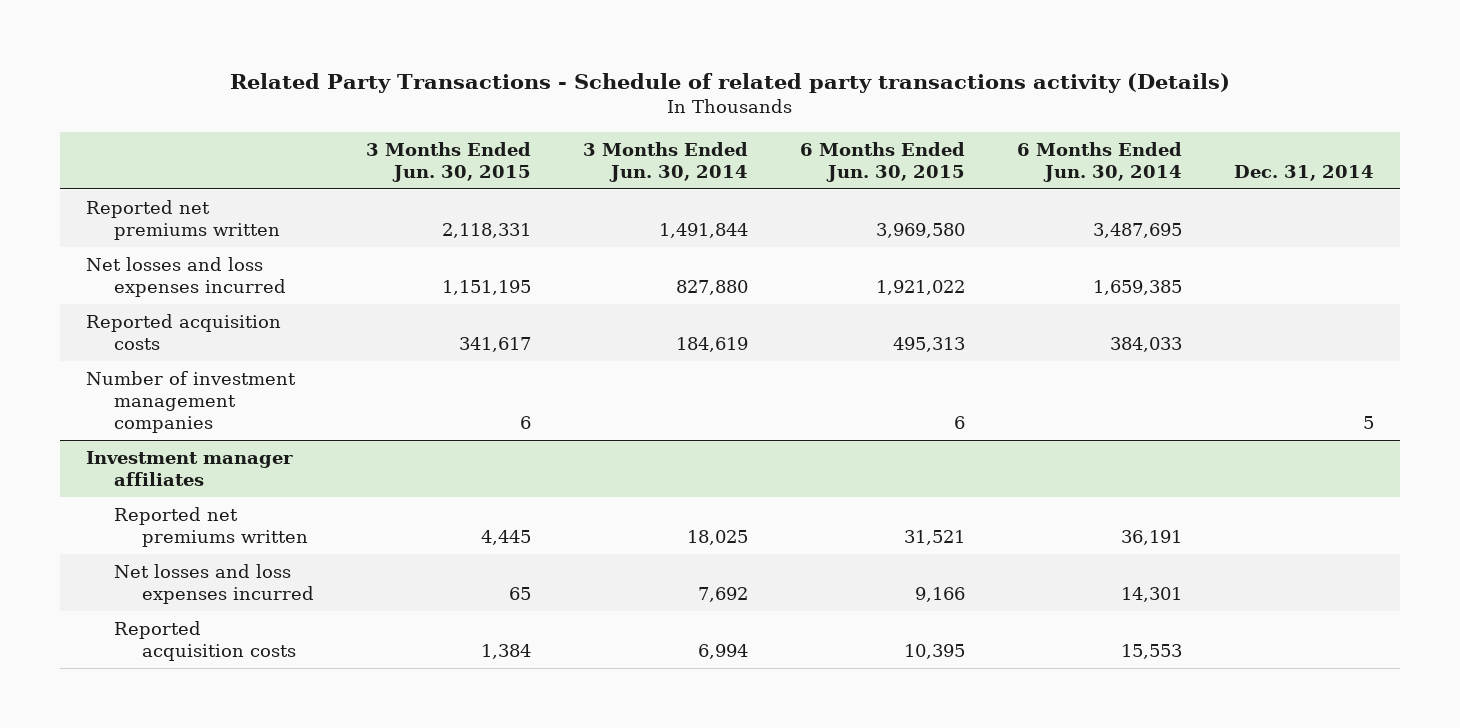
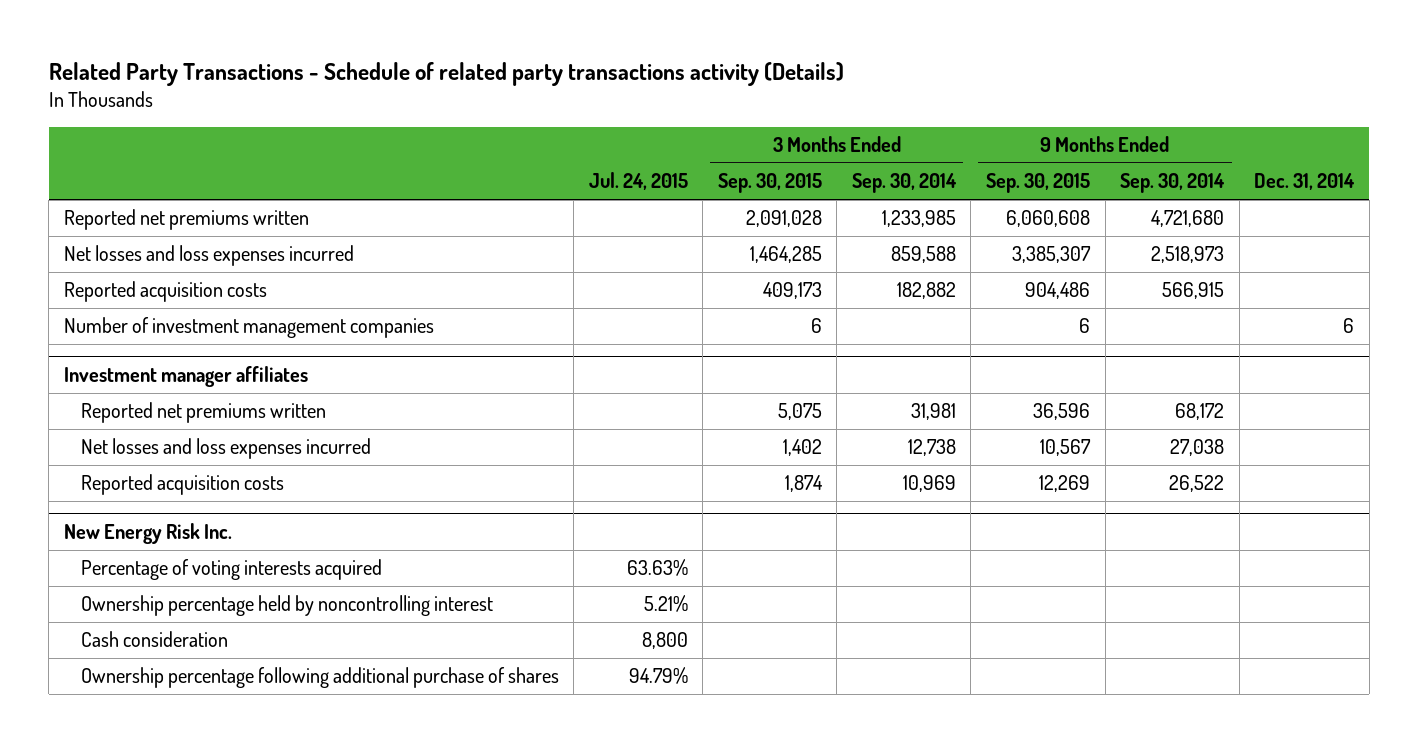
- | 3 Months Ended Jun. 30, 2015 | 3 Months Ended Jun. 30, 2014 | 6 Months Ended Jun. 30, 2015 | 6 Months Ended Jun. 30, 2014 | Dec. 31, 2014
+ | Jul. 24, 2015 | 3 Months Ended Sep. 30, 2015 | 3 Months Ended Sep. 30, 2014 | 9 Months Ended Sep. 30, 2015 | 9 Months Ended Sep. 30, 2014 | Dec. 31, 2014
- Number of investment management companies | 6 | | 6 | | 5
+ Number of investment management companies | | 6 | | 6 | | 6
+ New Energy Risk Inc.
+ Percentage of voting interests acquired | 63.63% | | | | |
+ Ownership percentage held by noncontrolling interest | 5.21% | | | | |
+ Cash consideration | 8,800 | | | | |
+ Ownership percentage following additional purchase of shares | 94.79% | | | | |

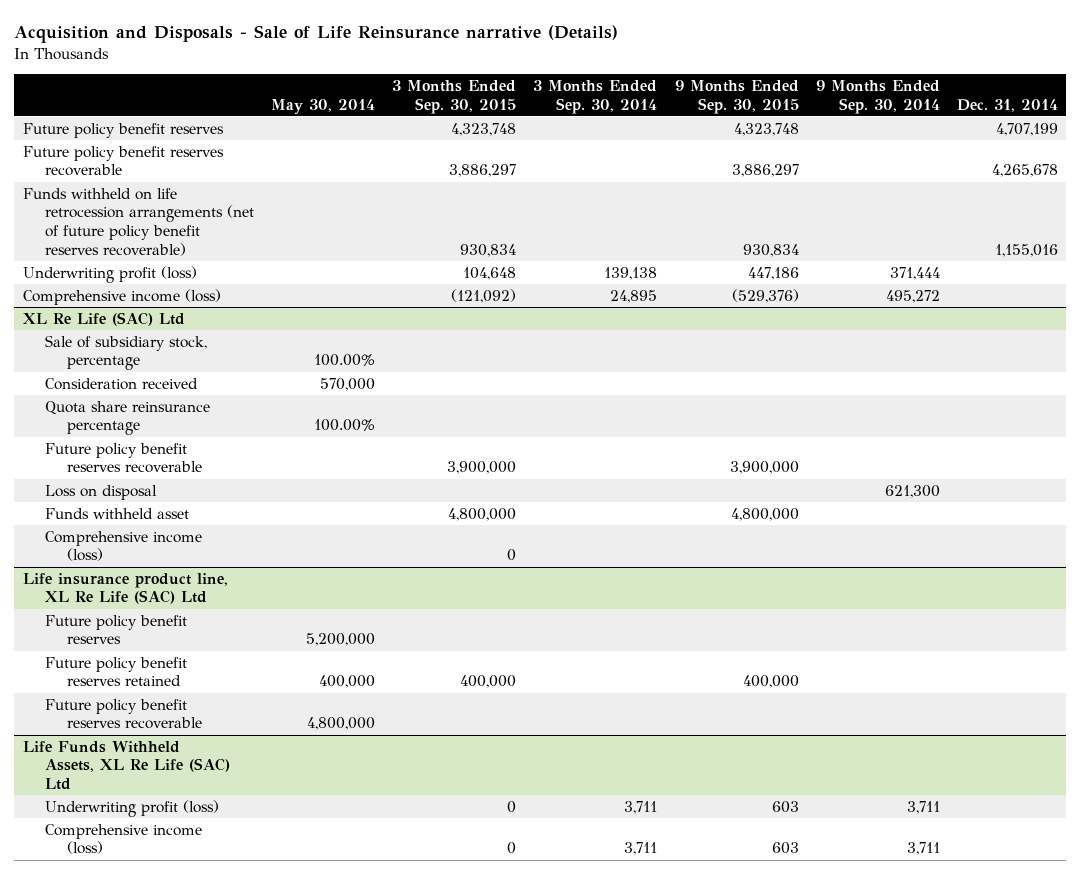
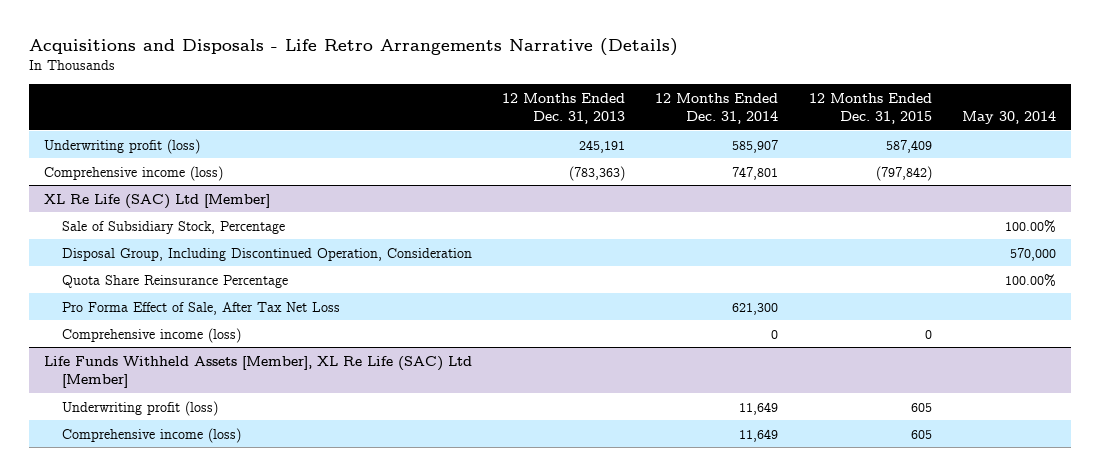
- Acquisition and Disposals - Sale of Life Reinsurance narrative (Details)
+ Acquisitions and Disposals - Life Retro Arrangements Narrative (Details)
- | May 30, 2014 | 3 Months Ended Sep. 30, 2015 | 3 Months Ended Sep. 30, 2014 | 9 Months Ended Sep. 30, 2015 | 9 Months Ended Sep. 30, 2014 | Dec. 31, 2014
+ | 12 Months Ended Dec. 31, 2013 | 12 Months Ended Dec. 31, 2014 | 12 Months Ended Dec. 31, 2015 | May 30, 2014
- Future policy benefit reserves | | 4,323,748 | | 4,323,748 | | 4,707,199
- Future policy benefit reserves recoverable | | 3,886,297 | | 3,886,297 | | 4,265,678
- Funds withheld on life retrocession arrangements (net of future policy benefit reserves recoverable) | | 930,834 | | 930,834 | | 1,155,016
- XL Re Life (SAC) Ltd
- Sale of subsidiary stock, percentage | 100.00% | | | | |
- Consideration received | 570,000 | | | | |
- Quota share reinsurance percentage | 100.00% | | | | |
- Future policy benefit reserves recoverable | | 3,900,000 | | 3,900,000 | |
- Loss on disposal | | | | | 621,300 |
- Funds withheld asset | | 4,800,000 | | 4,800,000 | |
+ XL Re Life (SAC) Ltd [Member]
+ Sale of Subsidiary Stock, Percentage | | | | 100.00%
+ Disposal Group, Including Discontinued Operation, Consideration | | | | 570,000
+ Quota Share Reinsurance Percentage | | | | 100.00%
+ Pro Forma Effect of Sale, After Tax Net Loss | | 621,300 | |
- Life insurance product line, XL Re Life (SAC) Ltd
- Future policy benefit reserves | 5,200,000 | | | | |
- Future policy benefit reserves retained | 400,000 | 400,000 | | 400,000 | |
- Future policy benefit reserves recoverable | 4,800,000 | | | | |
- Life Funds Withheld Assets, XL Re Life (SAC) Ltd
+ Life Funds Withheld Assets [Member], XL Re Life (SAC) Ltd [Member]

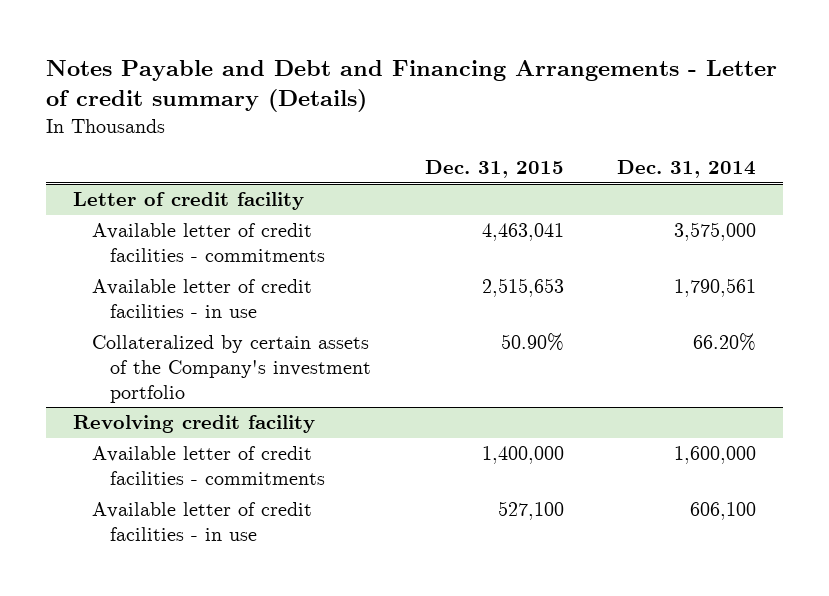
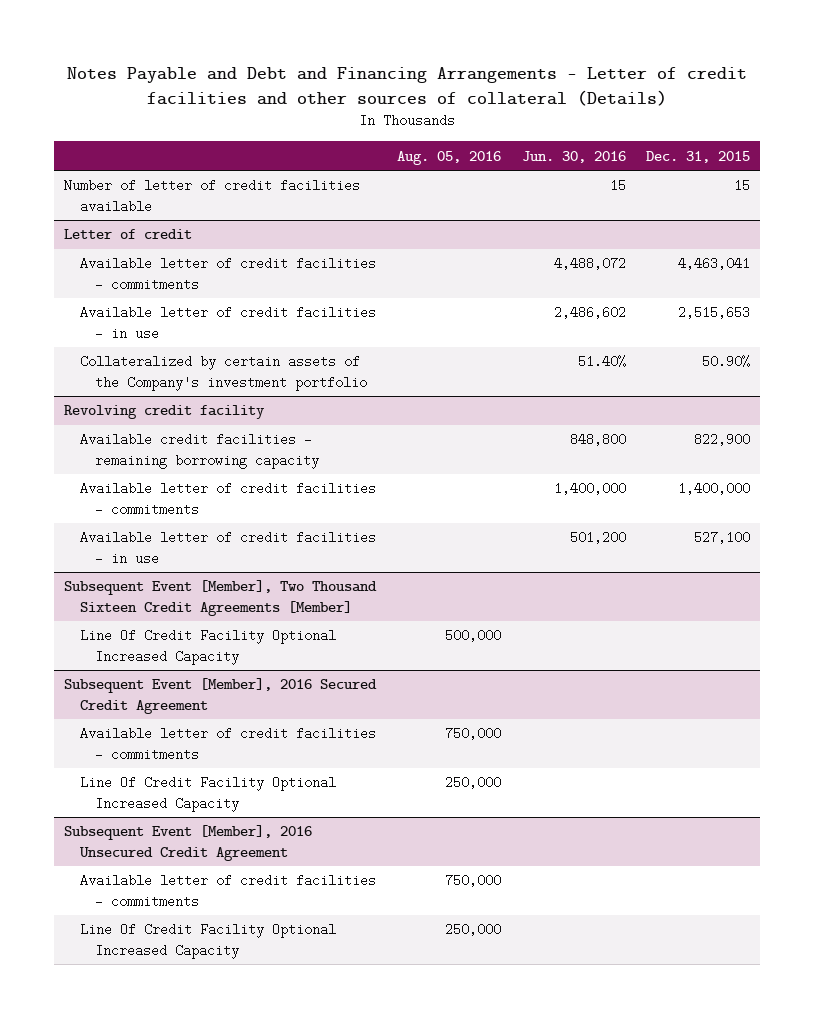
- Notes Payable and Debt and Financing Arrangements - Letter of credit summary (Details)
+ Notes Payable and Debt and Financing Arrangements - Letter of credit facilities and other sources of collateral (Details)
- | Dec. 31, 2015 | Dec. 31, 2014
+ | Aug. 05, 2016 | Jun. 30, 2016 | Dec. 31, 2015
- Letter of credit facility
+ Number of letter of credit facilities available | | 15 | 15
+ Letter of credit
@ Revolving credit facility
+ Available credit facilities - remaining borrowing capacity | | 848,800 | 822,900
+ Subsequent Event [Member], Two Thousand Sixteen Credit Agreements [Member]
+ Line Of Credit Facility Optional Increased Capacity | 500,000 | |
+ Subsequent Event [Member], 2016 Secured Credit Agreement
+ Available letter of credit facilities - commitments | 750,000 | |
+ Line Of Credit Facility Optional Increased Capacity | 250,000 | |
+ Subsequent Event [Member], 2016 Unsecured Credit Agreement
+ Available letter of credit facilities - commitments | 750,000 | |
+ Line Of Credit Facility Optional Increased Capacity | 250,000 | |

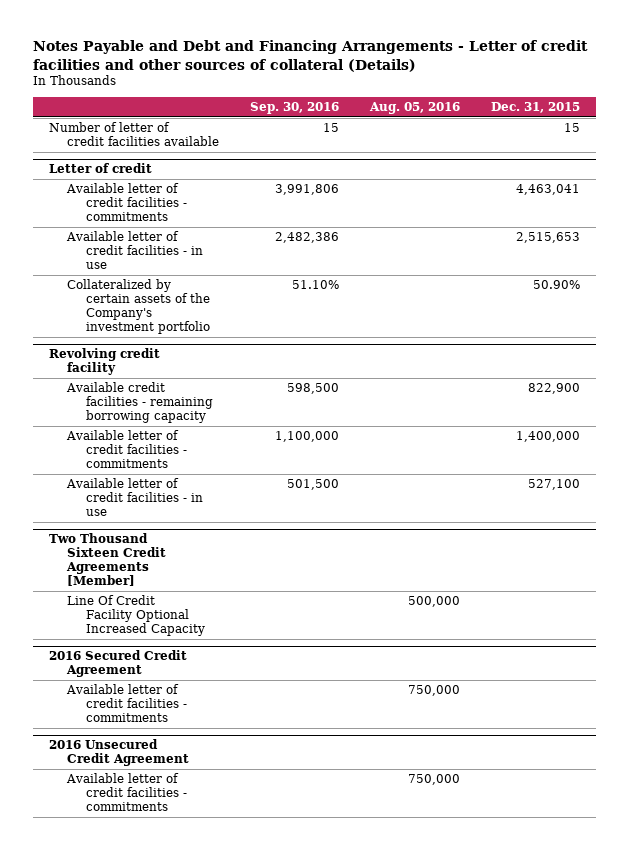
- | Aug. 05, 2016 | Jun. 30, 2016 | Dec. 31, 2015
+ | Sep. 30, 2016 | Aug. 05, 2016 | Dec. 31, 2015
- Subsequent Event [Member], Two Thousand Sixteen Credit Agreements [Member]
+ Two Thousand Sixteen Credit Agreements [Member]
- Subsequent Event [Member], 2016 Secured Credit Agreement
+ 2016 Secured Credit Agreement
- Line Of Credit Facility Optional Increased Capacity | 250,000 | |
- Subsequent Event [Member], 2016 Unsecured Credit Agreement
+ 2016 Unsecured Credit Agreement
- Line Of Credit Facility Optional Increased Capacity | 250,000 | |

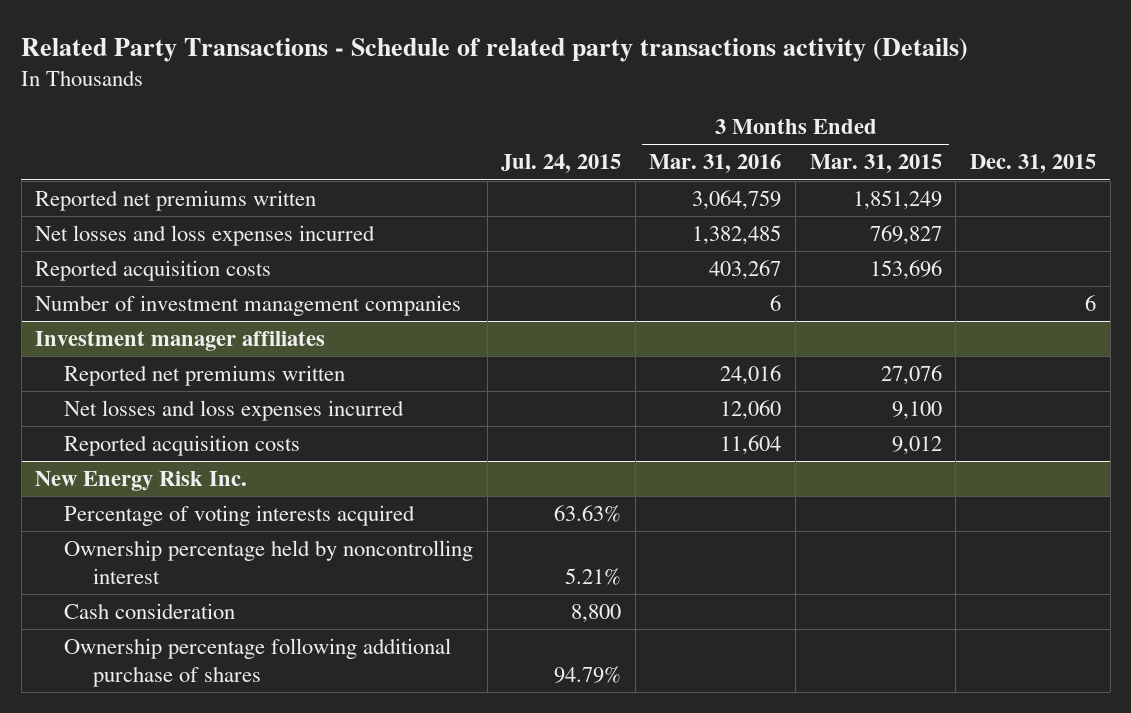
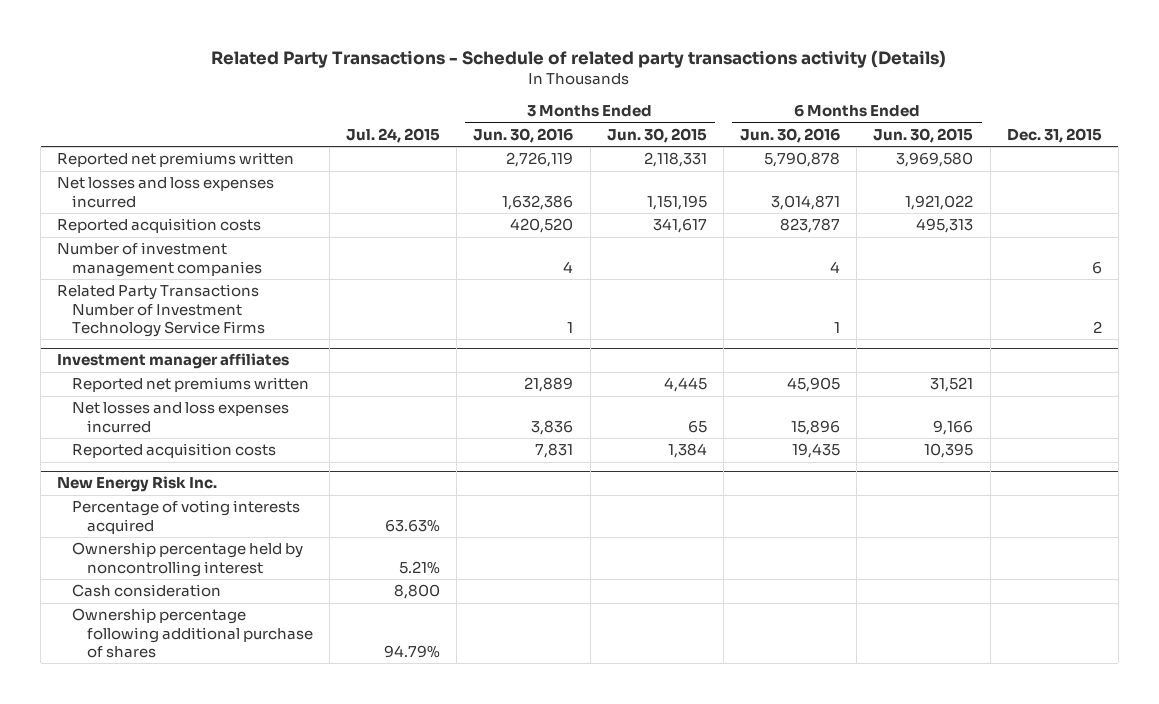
- | Jul. 24, 2015 | 3 Months Ended Mar. 31, 2016 | 3 Months Ended Mar. 31, 2015 | Dec. 31, 2015
+ | Jul. 24, 2015 | 3 Months Ended Jun. 30, 2016 | 3 Months Ended Jun. 30, 2015 | 6 Months Ended Jun. 30, 2016 | 6 Months Ended Jun. 30, 2015 | Dec. 31, 2015
+ Related Party Transactions Number of Investment Technology Service Firms | | 1 | | 1 | | 2

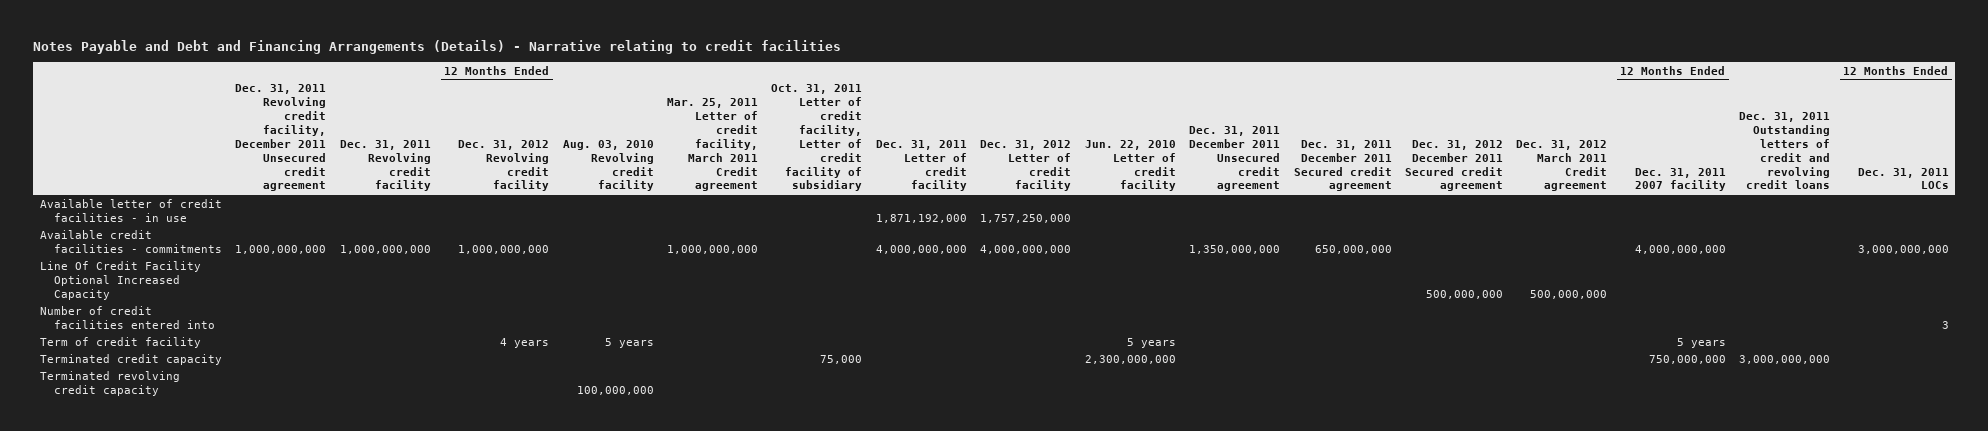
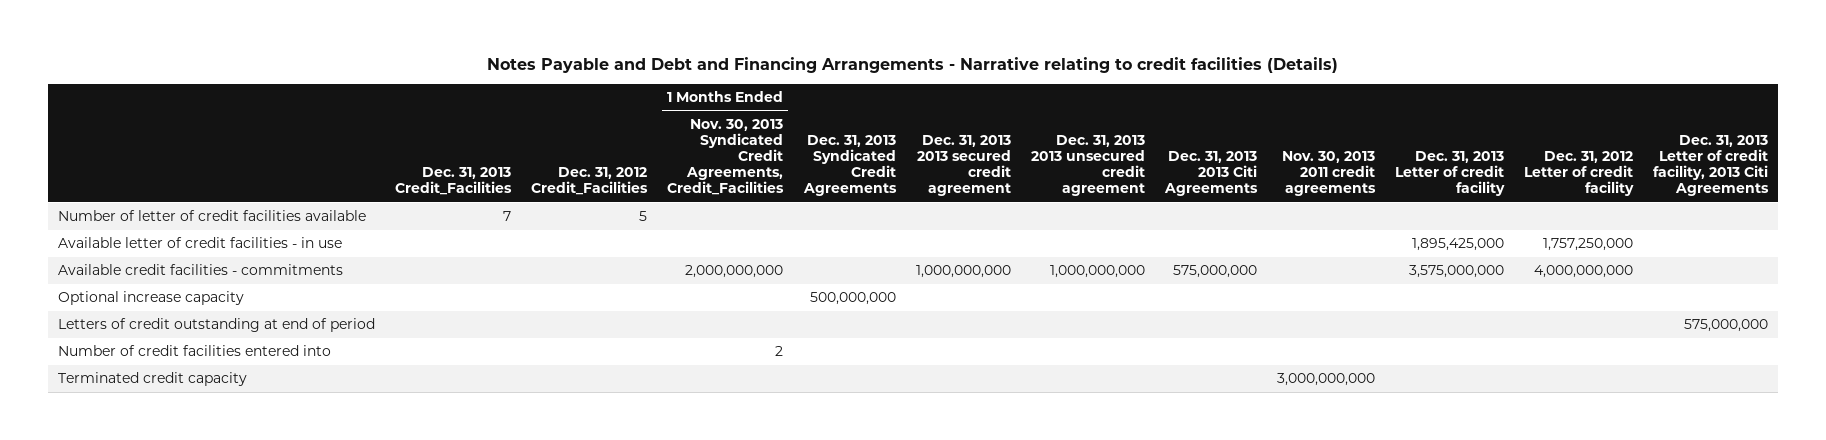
- Notes Payable and Debt and Financing Arrangements (Details) - Narrative relating to credit facilities
+ Notes Payable and Debt and Financing Arrangements - Narrative relating to credit facilities (Details)
- | Dec. 31, 2011 Revolving credit facility, December 2011 Unsecured credit agreement | Dec. 31, 2011 Revolving credit facility | 12 Months Ended Dec. 31, 2012 Revolving credit facility | Aug. 03, 2010 Revolving credit facility | Mar. 25, 2011 Letter of credit facility, March 2011 Credit agreement | Oct. 31, 2011 Letter of credit facility, Letter of credit facility of subsidiary | Dec. 31, 2011 Letter of credit facility | Dec. 31, 2012 Letter of credit facility | Jun. 22, 2010 Letter of credit facility | Dec. 31, 2011 December 2011 Unsecured credit agreement | Dec. 31, 2011 December 2011 Secured credit agreement | Dec. 31, 2012 December 2011 Secured credit agreement | Dec. 31, 2012 March 2011 Credit agreement | 12 Months Ended Dec. 31, 2011 2007 facility | Dec. 31, 2011 Outstanding letters of credit and revolving credit loans | 12 Months Ended Dec. 31, 2011 LOCs
+ | Dec. 31, 2013 Credit_Facilities | Dec. 31, 2012 Credit_Facilities | 1 Months Ended Nov. 30, 2013 Syndicated Credit Agreements, Credit_Facilities | Dec. 31, 2013 Syndicated Credit Agreements | Dec. 31, 2013 2013 secured credit agreement | Dec. 31, 2013 2013 unsecured credit agreement | Dec. 31, 2013 2013 Citi Agreements | Nov. 30, 2013 2011 credit agreements | Dec. 31, 2013 Letter of credit facility | Dec. 31, 2012 Letter of credit facility | Dec. 31, 2013 Letter of credit facility, 2013 Citi Agreements
+ Number of letter of credit facilities available | 7 | 5 | | | | | | | | |
- Line Of Credit Facility Optional Increased Capacity | | | | | | | | | | | | 500,000,000 | 500,000,000 | | |
+ Optional increase capacity | | | | 500,000,000 | | | | | | |
+ Letters of credit outstanding at end of period | | | | | | | | | | | 575,000,000
- Term of credit facility | | | 4 years | 5 years | | | | | 5 years | | | | | 5 years | |
- Terminated revolving credit capacity | | | | 100,000,000 | | | | | | | | | | | |

